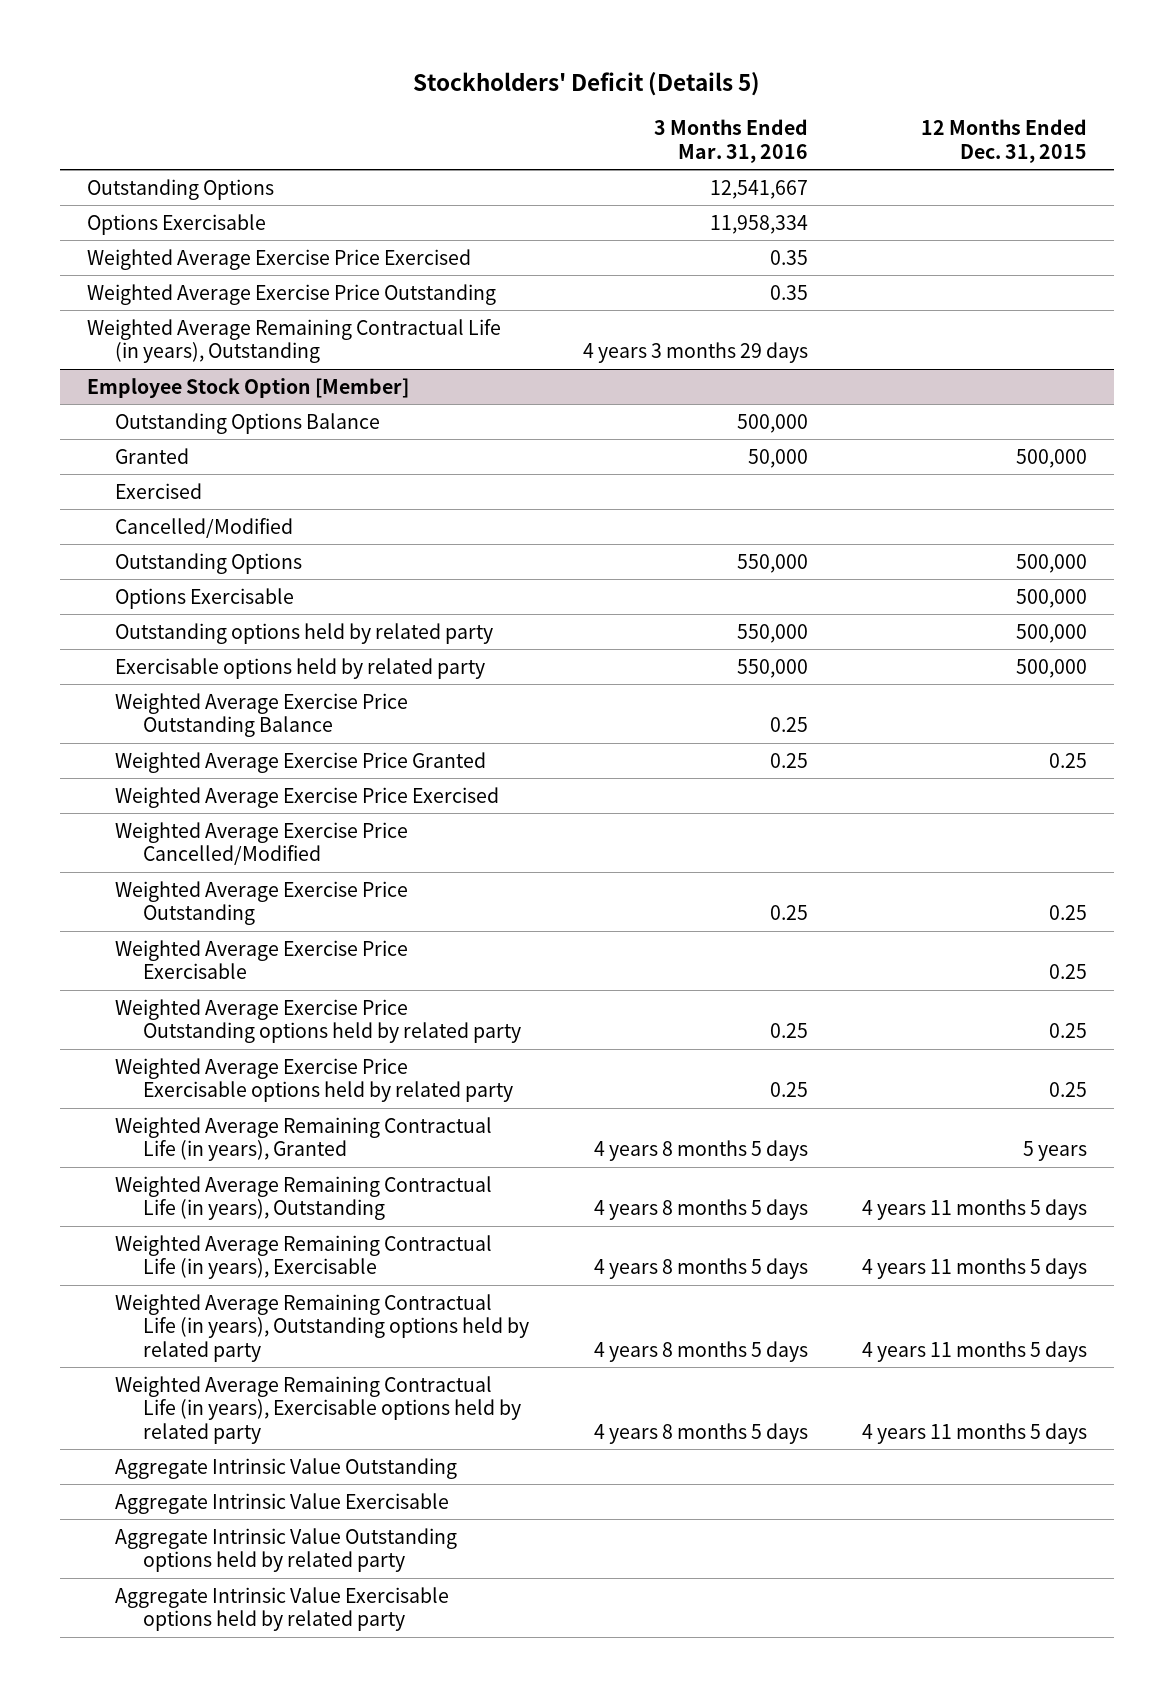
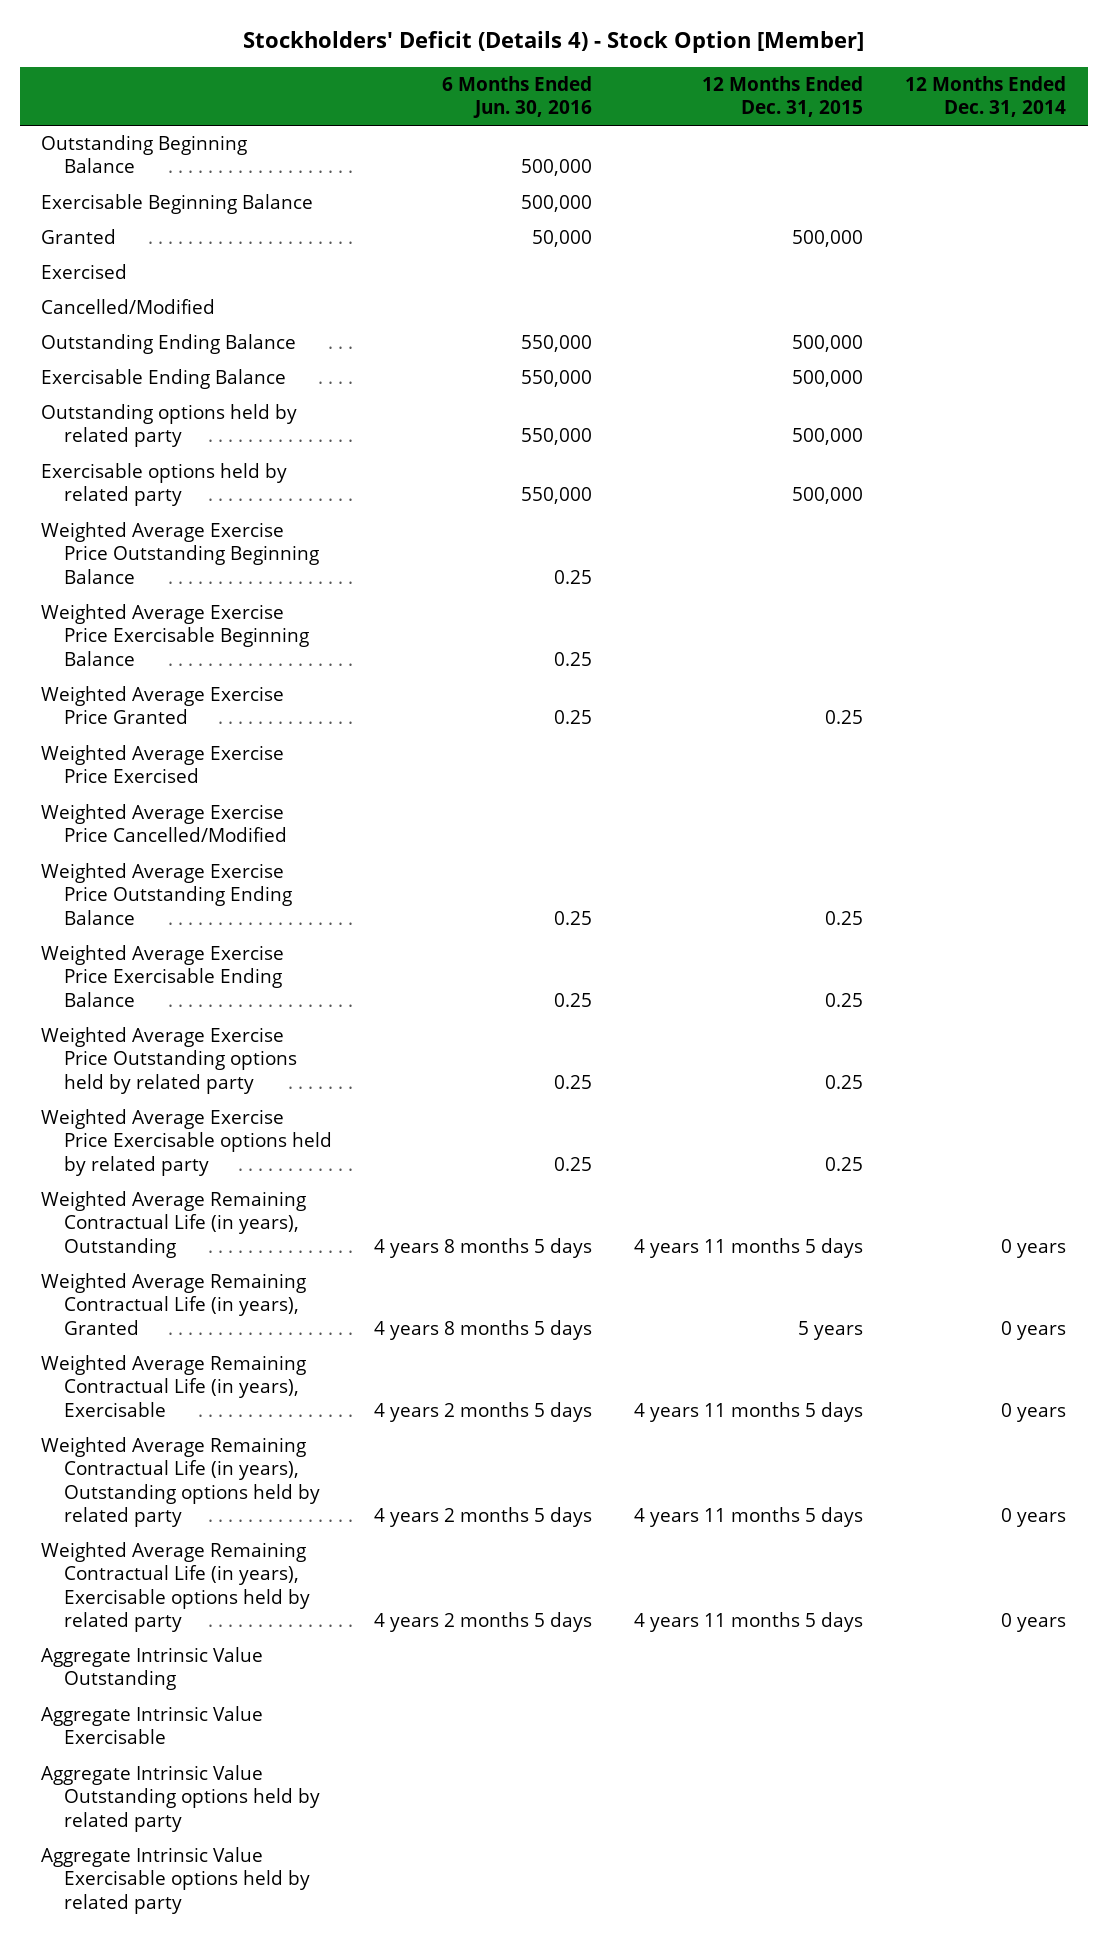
- Stockholders' Deficit (Details 5)
+ Stockholders' Deficit (Details 4) - Stock Option [Member]
- | 3 Months Ended Mar. 31, 2016 | 12 Months Ended Dec. 31, 2015
+ | 6 Months Ended Jun. 30, 2016 | 12 Months Ended Dec. 31, 2015 | 12 Months Ended Dec. 31, 2014
- Outstanding Options | 12,541,667 |
- Options Exercisable | 11,958,334 |
- Weighted Average Exercise Price Exercised | 0.35 |
- Weighted Average Exercise Price Outstanding | 0.35 |
- Weighted Average Remaining Contractual Life (in years), Outstanding | 4 years 3 months 29 days |
- Employee Stock Option [Member]
- Outstanding Options Balance | 500,000 |
+ Outstanding Beginning Balance | 500,000 | |
+ Exercisable Beginning Balance | 500,000 | |
- Outstanding Options | 550,000 | 500,000
- Options Exercisable | | 500,000
+ Outstanding Ending Balance | 550,000 | 500,000 |
+ Exercisable Ending Balance | 550,000 | 500,000 |
- Weighted Average Exercise Price Outstanding Balance | 0.25 |
+ Weighted Average Exercise Price Outstanding Beginning Balance | 0.25 | |
+ Weighted Average Exercise Price Exercisable Beginning Balance | 0.25 | |
- Weighted Average Exercise Price Outstanding | 0.25 | 0.25
- Weighted Average Exercise Price Exercisable | | 0.25
+ Weighted Average Exercise Price Outstanding Ending Balance | 0.25 | 0.25 |
+ Weighted Average Exercise Price Exercisable Ending Balance | 0.25 | 0.25 |
- Weighted Average Remaining Contractual Life (in years), Granted | 4 years 8 months 5 days | 5 years
+ Weighted Average Remaining Contractual Life (in years), Granted | 4 years 8 months 5 days | 5 years | 0 years

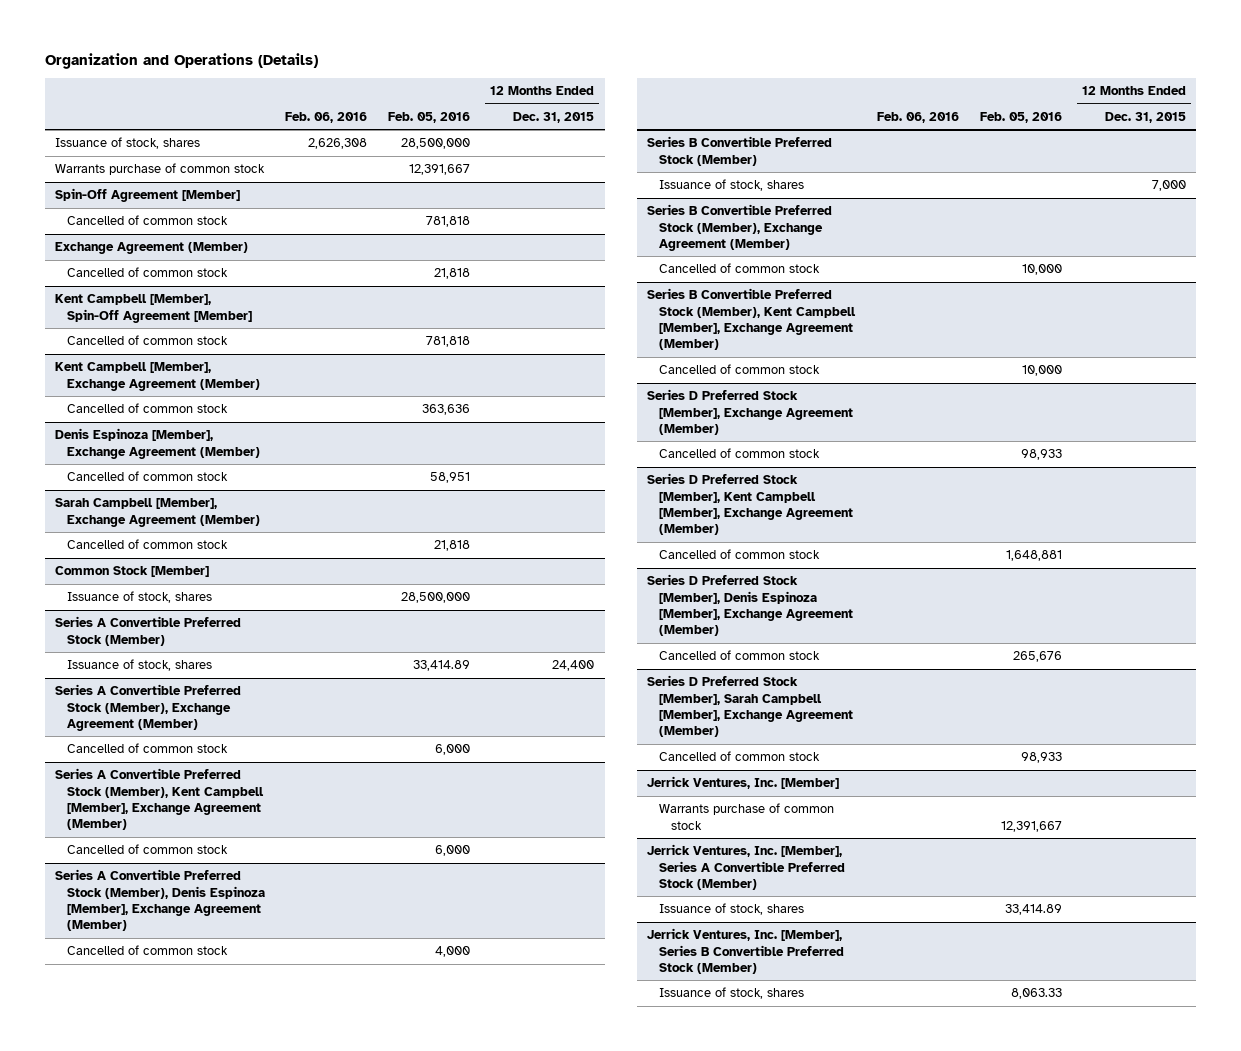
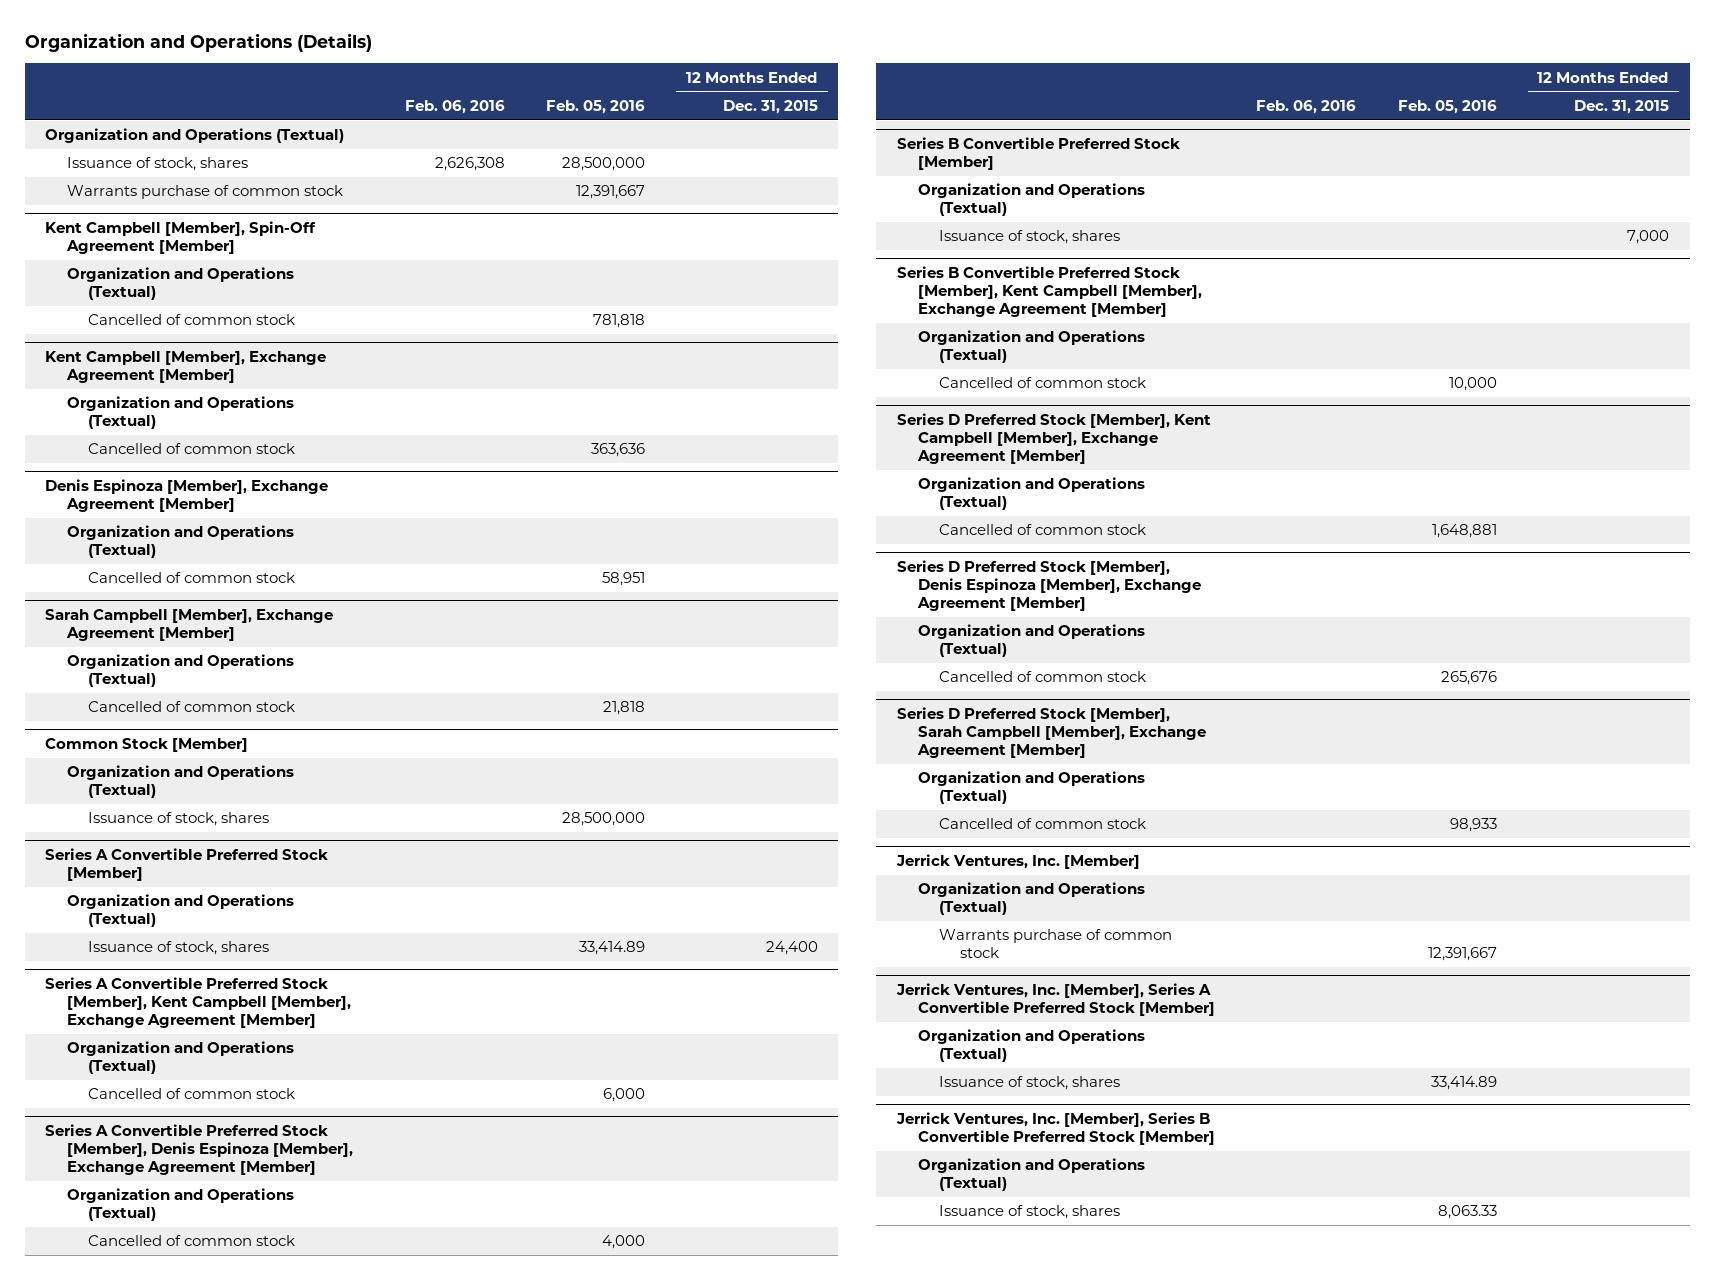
+ Organization and Operations (Textual)
- Spin-Off Agreement [Member]
- Cancelled of common stock | | 781,818 |
- Exchange Agreement (Member)
- Cancelled of common stock | | 21,818 |
@ Kent Campbell [Member], Spin-Off Agreement [Member]
+ Organization and Operations (Textual)
- Kent Campbell [Member], Exchange Agreement (Member)
+ Kent Campbell [Member], Exchange Agreement [Member]
+ Organization and Operations (Textual)
- Denis Espinoza [Member], Exchange Agreement (Member)
+ Denis Espinoza [Member], Exchange Agreement [Member]
+ Organization and Operations (Textual)
- Sarah Campbell [Member], Exchange Agreement (Member)
+ Sarah Campbell [Member], Exchange Agreement [Member]
+ Organization and Operations (Textual)
@ Common Stock [Member]
+ Organization and Operations (Textual)
- Series A Convertible Preferred Stock (Member)
+ Series A Convertible Preferred Stock [Member]
+ Organization and Operations (Textual)
- Series A Convertible Preferred Stock (Member), Exchange Agreement (Member)
- Cancelled of common stock | | 6,000 |
- Series A Convertible Preferred Stock (Member), Kent Campbell [Member], Exchange Agreement (Member)
+ Series A Convertible Preferred Stock [Member], Kent Campbell [Member], Exchange Agreement [Member]
+ Organization and Operations (Textual)
- Series A Convertible Preferred Stock (Member), Denis Espinoza [Member], Exchange Agreement (Member)
+ Series A Convertible Preferred Stock [Member], Denis Espinoza [Member], Exchange Agreement [Member]
+ Organization and Operations (Textual)
- Series B Convertible Preferred Stock (Member)
+ Series B Convertible Preferred Stock [Member]
+ Organization and Operations (Textual)
- Series B Convertible Preferred Stock (Member), Exchange Agreement (Member)
- Cancelled of common stock | | 10,000 |
- Series B Convertible Preferred Stock (Member), Kent Campbell [Member], Exchange Agreement (Member)
+ Series B Convertible Preferred Stock [Member], Kent Campbell [Member], Exchange Agreement [Member]
+ Organization and Operations (Textual)
- Series D Preferred Stock [Member], Exchange Agreement (Member)
- Cancelled of common stock | | 98,933 |
- Series D Preferred Stock [Member], Kent Campbell [Member], Exchange Agreement (Member)
+ Series D Preferred Stock [Member], Kent Campbell [Member], Exchange Agreement [Member]
+ Organization and Operations (Textual)
- Series D Preferred Stock [Member], Denis Espinoza [Member], Exchange Agreement (Member)
+ Series D Preferred Stock [Member], Denis Espinoza [Member], Exchange Agreement [Member]
+ Organization and Operations (Textual)
- Series D Preferred Stock [Member], Sarah Campbell [Member], Exchange Agreement (Member)
+ Series D Preferred Stock [Member], Sarah Campbell [Member], Exchange Agreement [Member]
+ Organization and Operations (Textual)
@ Jerrick Ventures, Inc. [Member]
+ Organization and Operations (Textual)
- Jerrick Ventures, Inc. [Member], Series A Convertible Preferred Stock (Member)
+ Jerrick Ventures, Inc. [Member], Series A Convertible Preferred Stock [Member]
+ Organization and Operations (Textual)
- Jerrick Ventures, Inc. [Member], Series B Convertible Preferred Stock (Member)
+ Jerrick Ventures, Inc. [Member], Series B Convertible Preferred Stock [Member]
+ Organization and Operations (Textual)

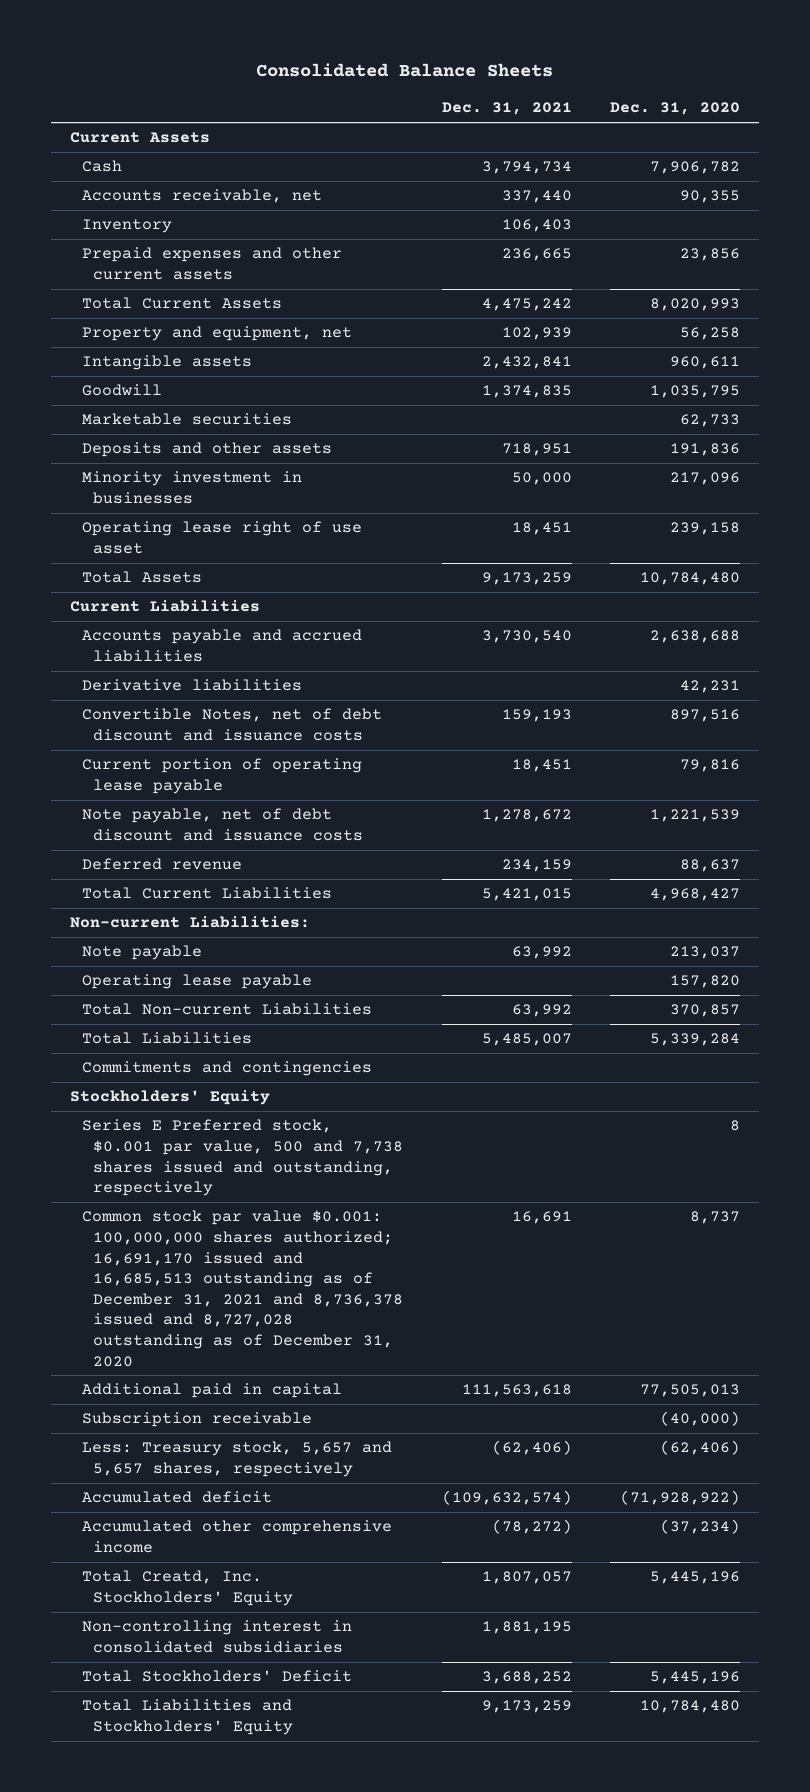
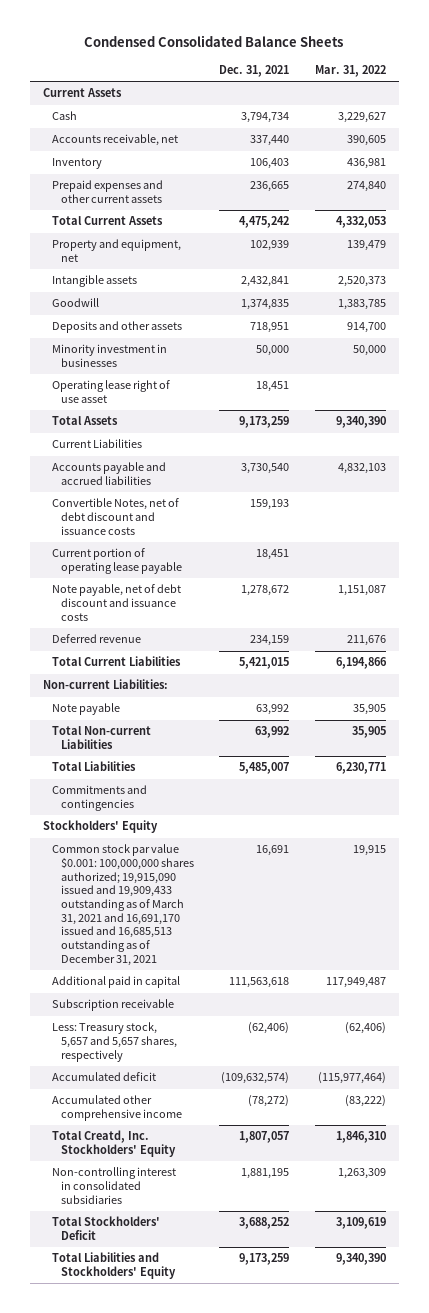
- Consolidated Balance Sheets
+ Condensed Consolidated Balance Sheets
- | Dec. 31, 2021 | Dec. 31, 2020
+ | Dec. 31, 2021 | Mar. 31, 2022
- Marketable securities | | 62,733
- Derivative liabilities | | 42,231
- Operating lease payable | | 157,820
- Series E Preferred stock, $0.001 par value, 500 and 7,738 shares issued and outstanding, respectively | | 8
- Common stock par value $0.001: 100,000,000 shares authorized; 16,691,170 issued and 16,685,513 outstanding as of December 31, 2021 and 8,736,378 issued and 8,727,028 outstanding as of December 31, 2020 | 16,691 | 8,737
+ Common stock par value $0.001: 100,000,000 shares authorized; 19,915,090 issued and 19,909,433 outstanding as of March 31, 2021 and 16,691,170 issued and 16,685,513 outstanding as of December 31, 2021 | 16,691 | 19,915

